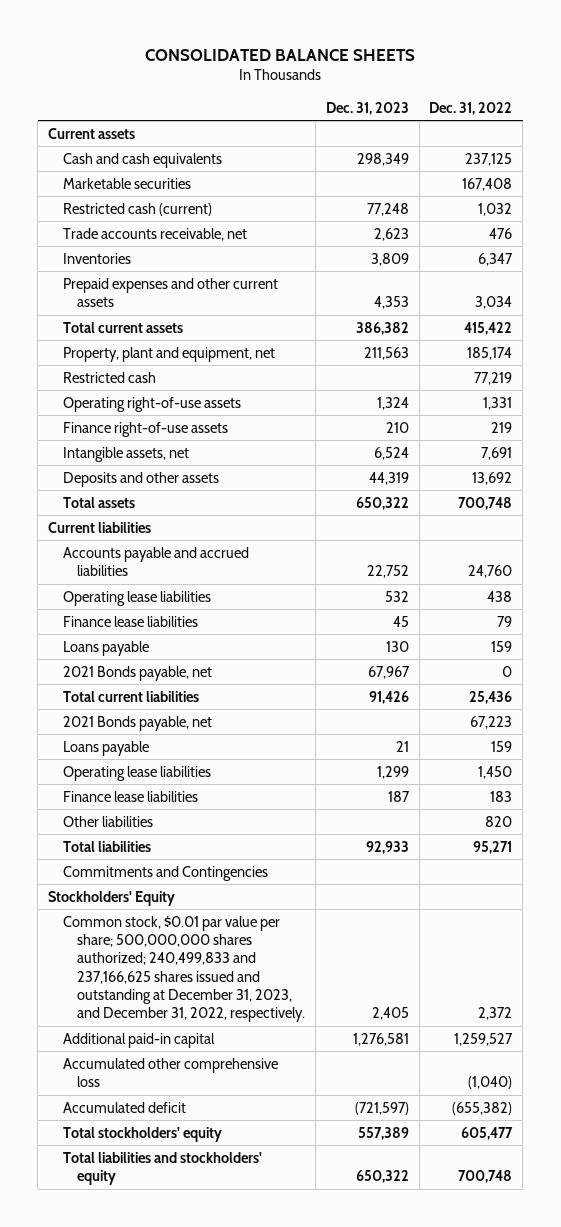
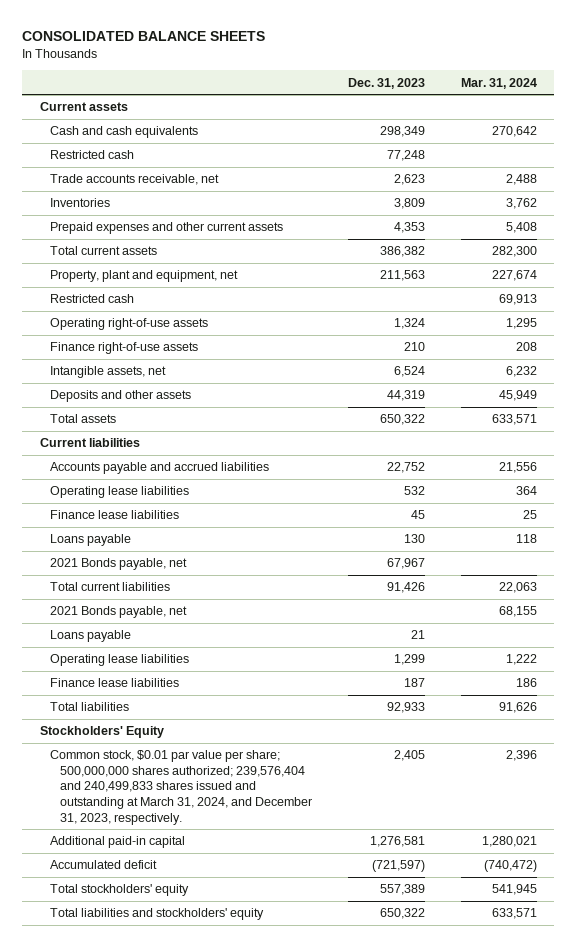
- | Dec. 31, 2023 | Dec. 31, 2022
+ | Dec. 31, 2023 | Mar. 31, 2024
- Marketable securities | | 167,408
- Restricted cash (current) | 77,248 | 1,032
+ Restricted cash | 77,248 |
- Other liabilities | | 820
- Commitments and Contingencies
- Common stock, $0.01 par value per share; 500,000,000 shares authorized; 240,499,833 and 237,166,625 shares issued and outstanding at December 31, 2023, and December 31, 2022, respectively. | 2,405 | 2,372
+ Common stock, $0.01 par value per share; 500,000,000 shares authorized; 239,576,404 and 240,499,833 shares issued and outstanding at March 31, 2024, and December 31, 2023, respectively. | 2,405 | 2,396
- Accumulated other comprehensive loss | | (1,040)

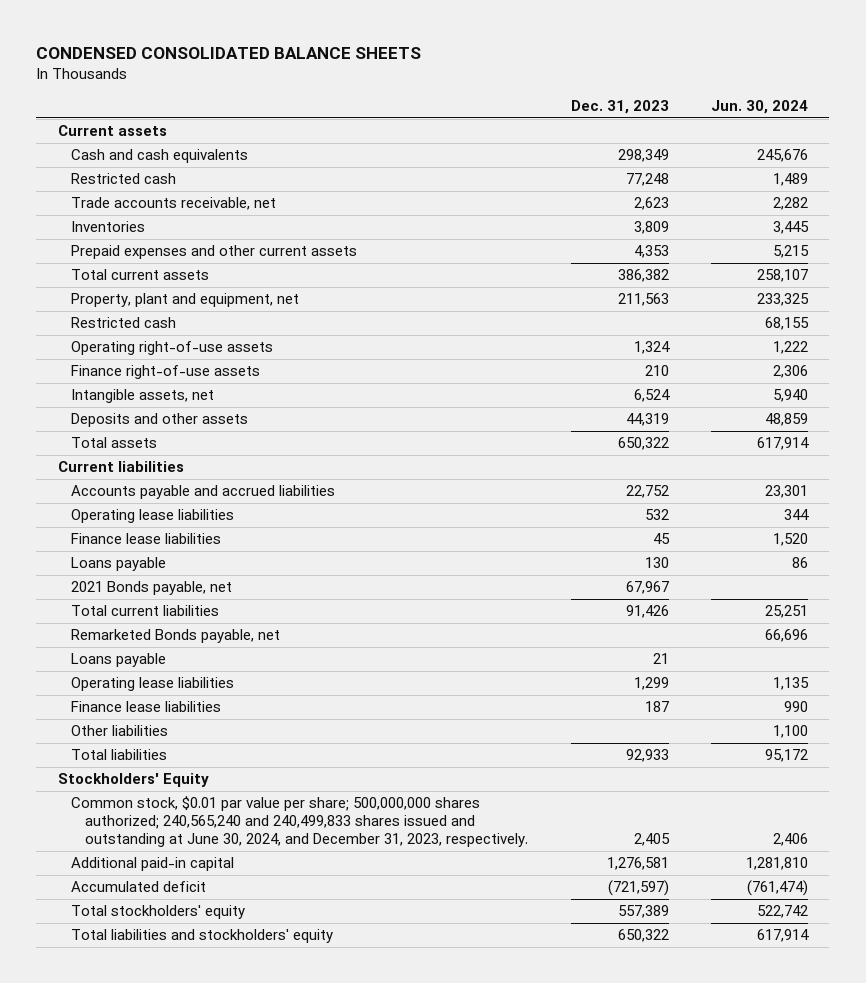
- CONSOLIDATED BALANCE SHEETS
+ CONDENSED CONSOLIDATED BALANCE SHEETS
- | Dec. 31, 2023 | Mar. 31, 2024
+ | Dec. 31, 2023 | Jun. 30, 2024
- 2021 Bonds payable, net | | 68,155
+ Remarketed Bonds payable, net | | 66,696
+ Other liabilities | | 1,100
- Common stock, $0.01 par value per share; 500,000,000 shares authorized; 239,576,404 and 240,499,833 shares issued and outstanding at March 31, 2024, and December 31, 2023, respectively. | 2,405 | 2,396
+ Common stock, $0.01 par value per share; 500,000,000 shares authorized; 240,565,240 and 240,499,833 shares issued and outstanding at June 30, 2024, and December 31, 2023, respectively. | 2,405 | 2,406

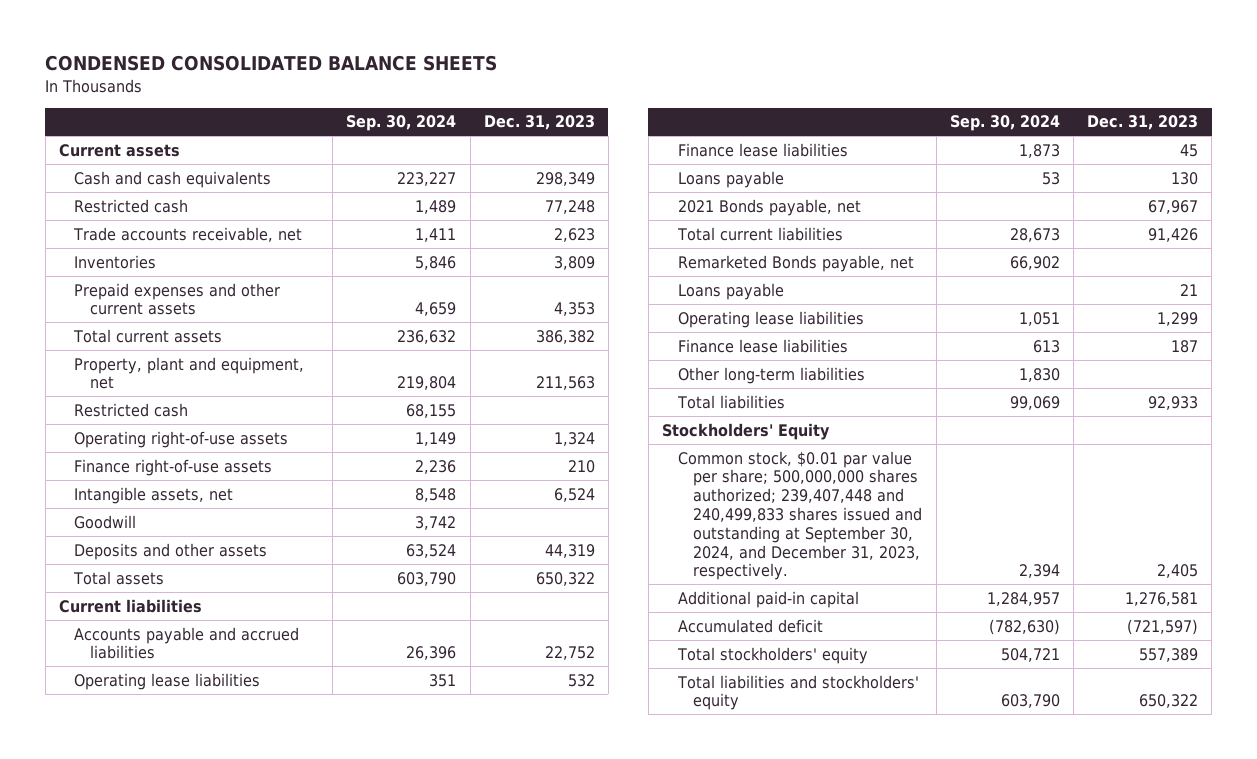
- | Dec. 31, 2023 | Jun. 30, 2024
+ | Sep. 30, 2024 | Dec. 31, 2023
+ Goodwill | 3,742 |
- Other liabilities | | 1,100
+ Other long-term liabilities | 1,830 |
- Common stock, $0.01 par value per share; 500,000,000 shares authorized; 240,565,240 and 240,499,833 shares issued and outstanding at June 30, 2024, and December 31, 2023, respectively. | 2,405 | 2,406
+ Common stock, $0.01 par value per share; 500,000,000 shares authorized; 239,407,448 and 240,499,833 shares issued and outstanding at September 30, 2024, and December 31, 2023, respectively. | 2,394 | 2,405

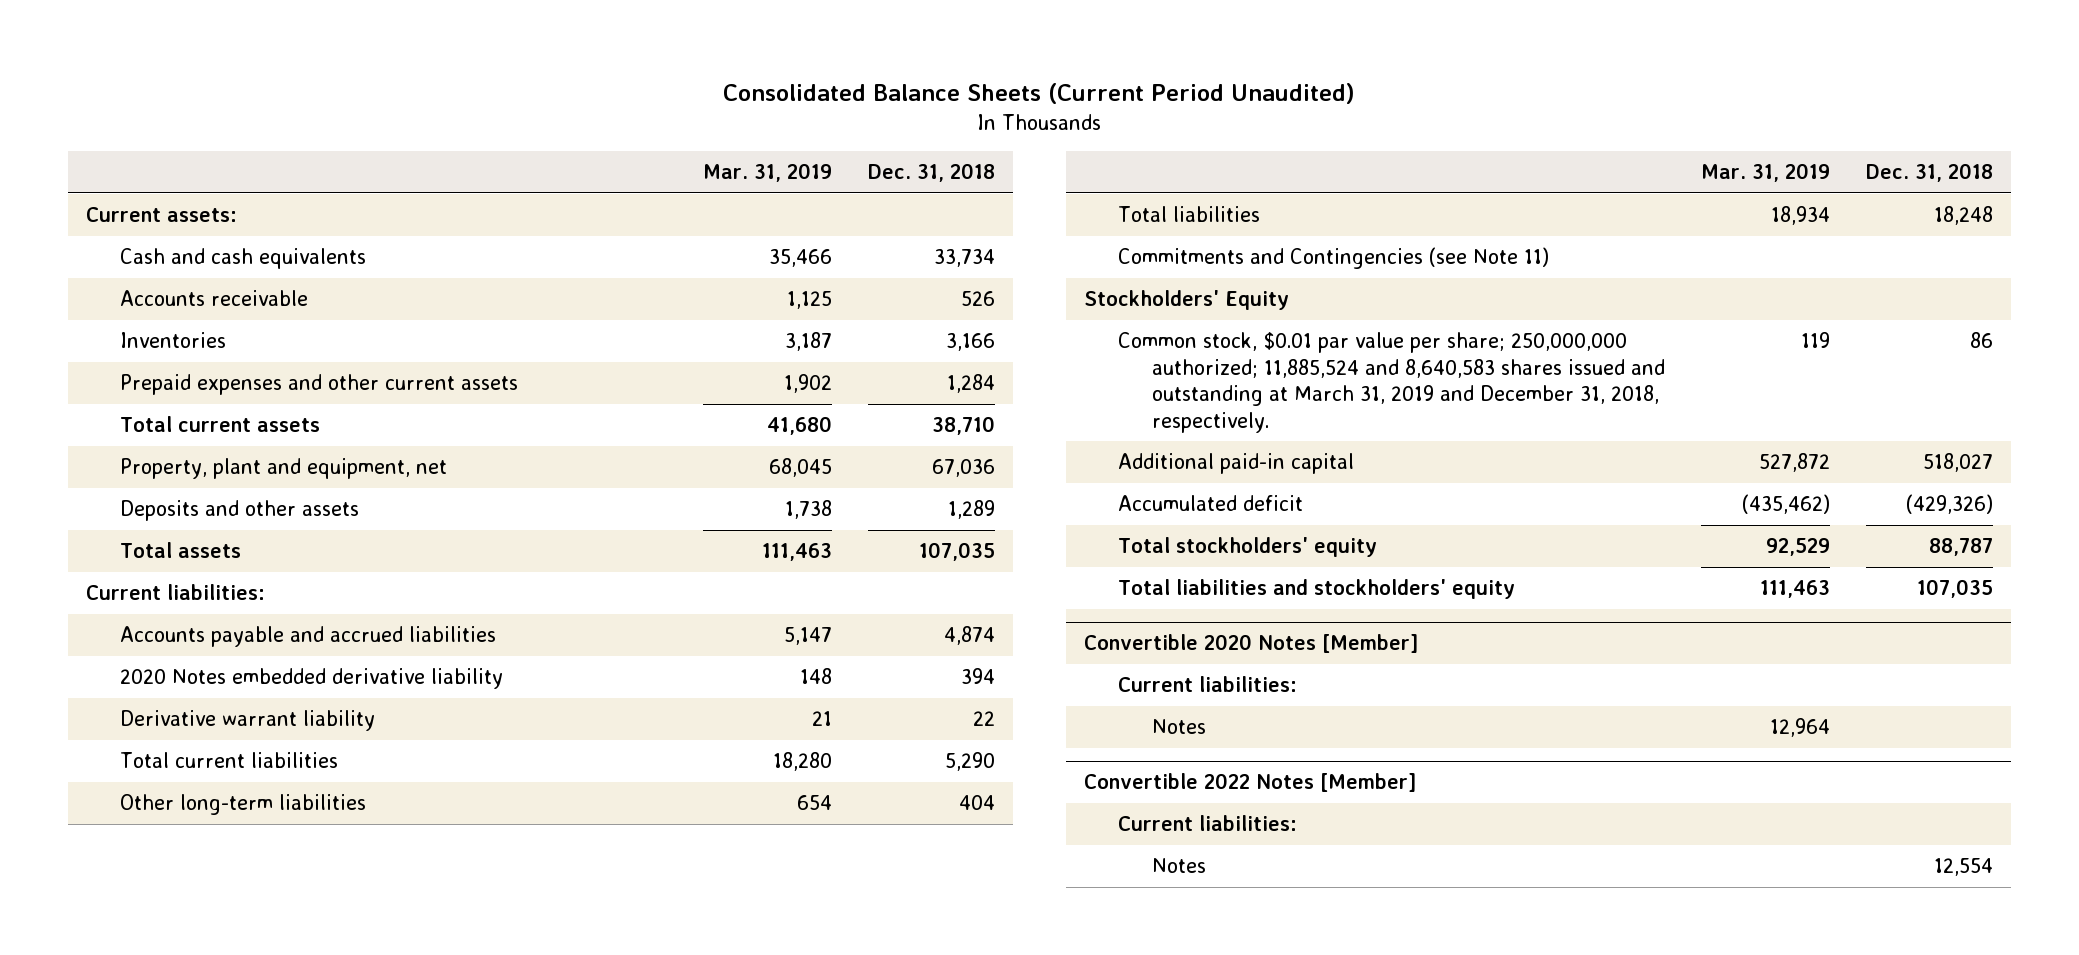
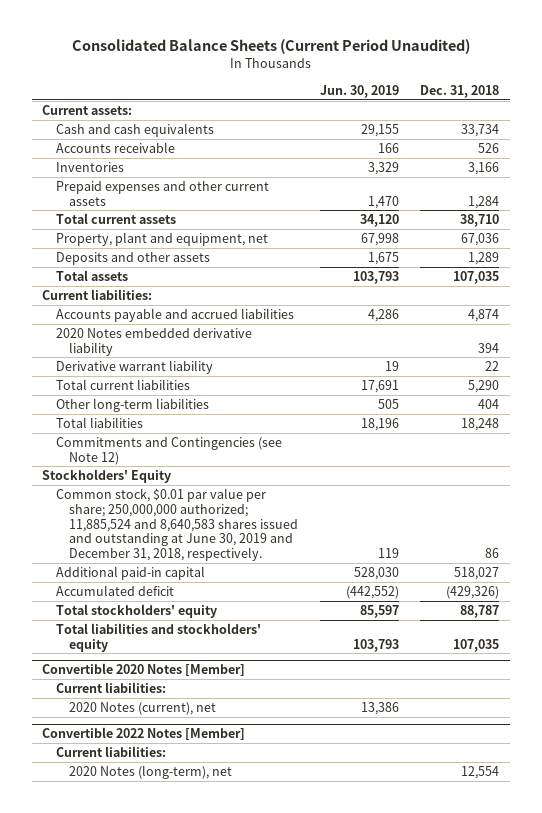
- | Mar. 31, 2019 | Dec. 31, 2018
+ | Jun. 30, 2019 | Dec. 31, 2018
- Commitments and Contingencies (see Note 11)
+ Commitments and Contingencies (see Note 12)
- Common stock, $0.01 par value per share; 250,000,000 authorized; 11,885,524 and 8,640,583 shares issued and outstanding at March 31, 2019 and December 31, 2018, respectively. | 119 | 86
+ Common stock, $0.01 par value per share; 250,000,000 authorized; 11,885,524 and 8,640,583 shares issued and outstanding at June 30, 2019 and December 31, 2018, respectively. | 119 | 86
@ Convertible 2020 Notes [Member]
- Notes | 12,964 |
+ 2020 Notes (current), net | 13,386 |
@ Convertible 2022 Notes [Member]
- Notes | | 12,554
+ 2020 Notes (long-term), net | | 12,554

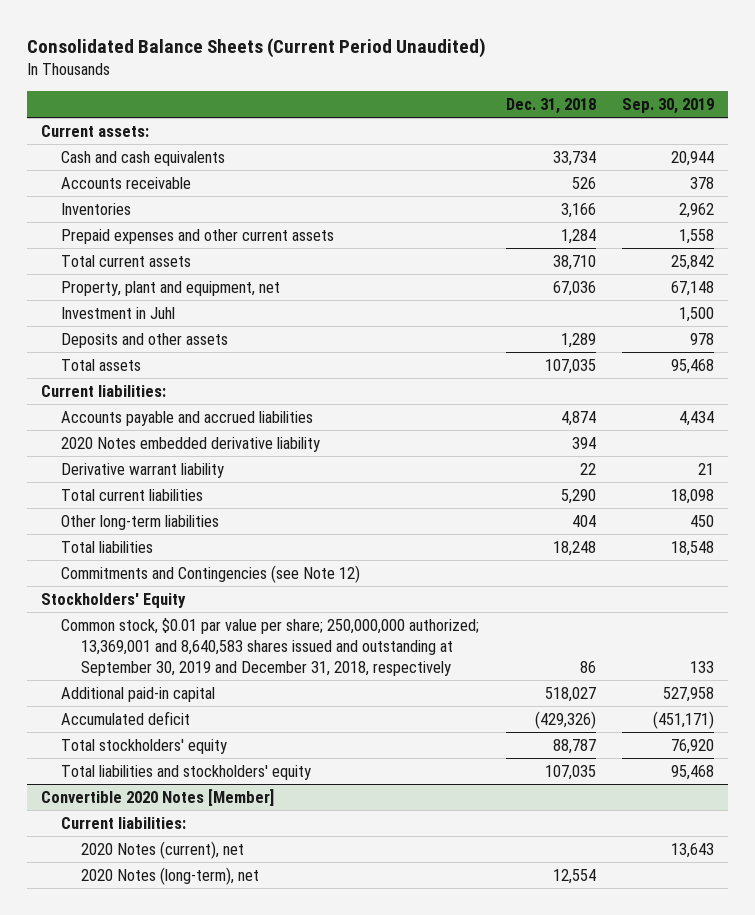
- | Jun. 30, 2019 | Dec. 31, 2018
+ | Dec. 31, 2018 | Sep. 30, 2019
+ Investment in Juhl | | 1,500
- Common stock, $0.01 par value per share; 250,000,000 authorized; 11,885,524 and 8,640,583 shares issued and outstanding at June 30, 2019 and December 31, 2018, respectively. | 119 | 86
+ Common stock, $0.01 par value per share; 250,000,000 authorized; 13,369,001 and 8,640,583 shares issued and outstanding at September 30, 2019 and December 31, 2018, respectively | 86 | 133
- Convertible 2022 Notes [Member]
- Current liabilities:

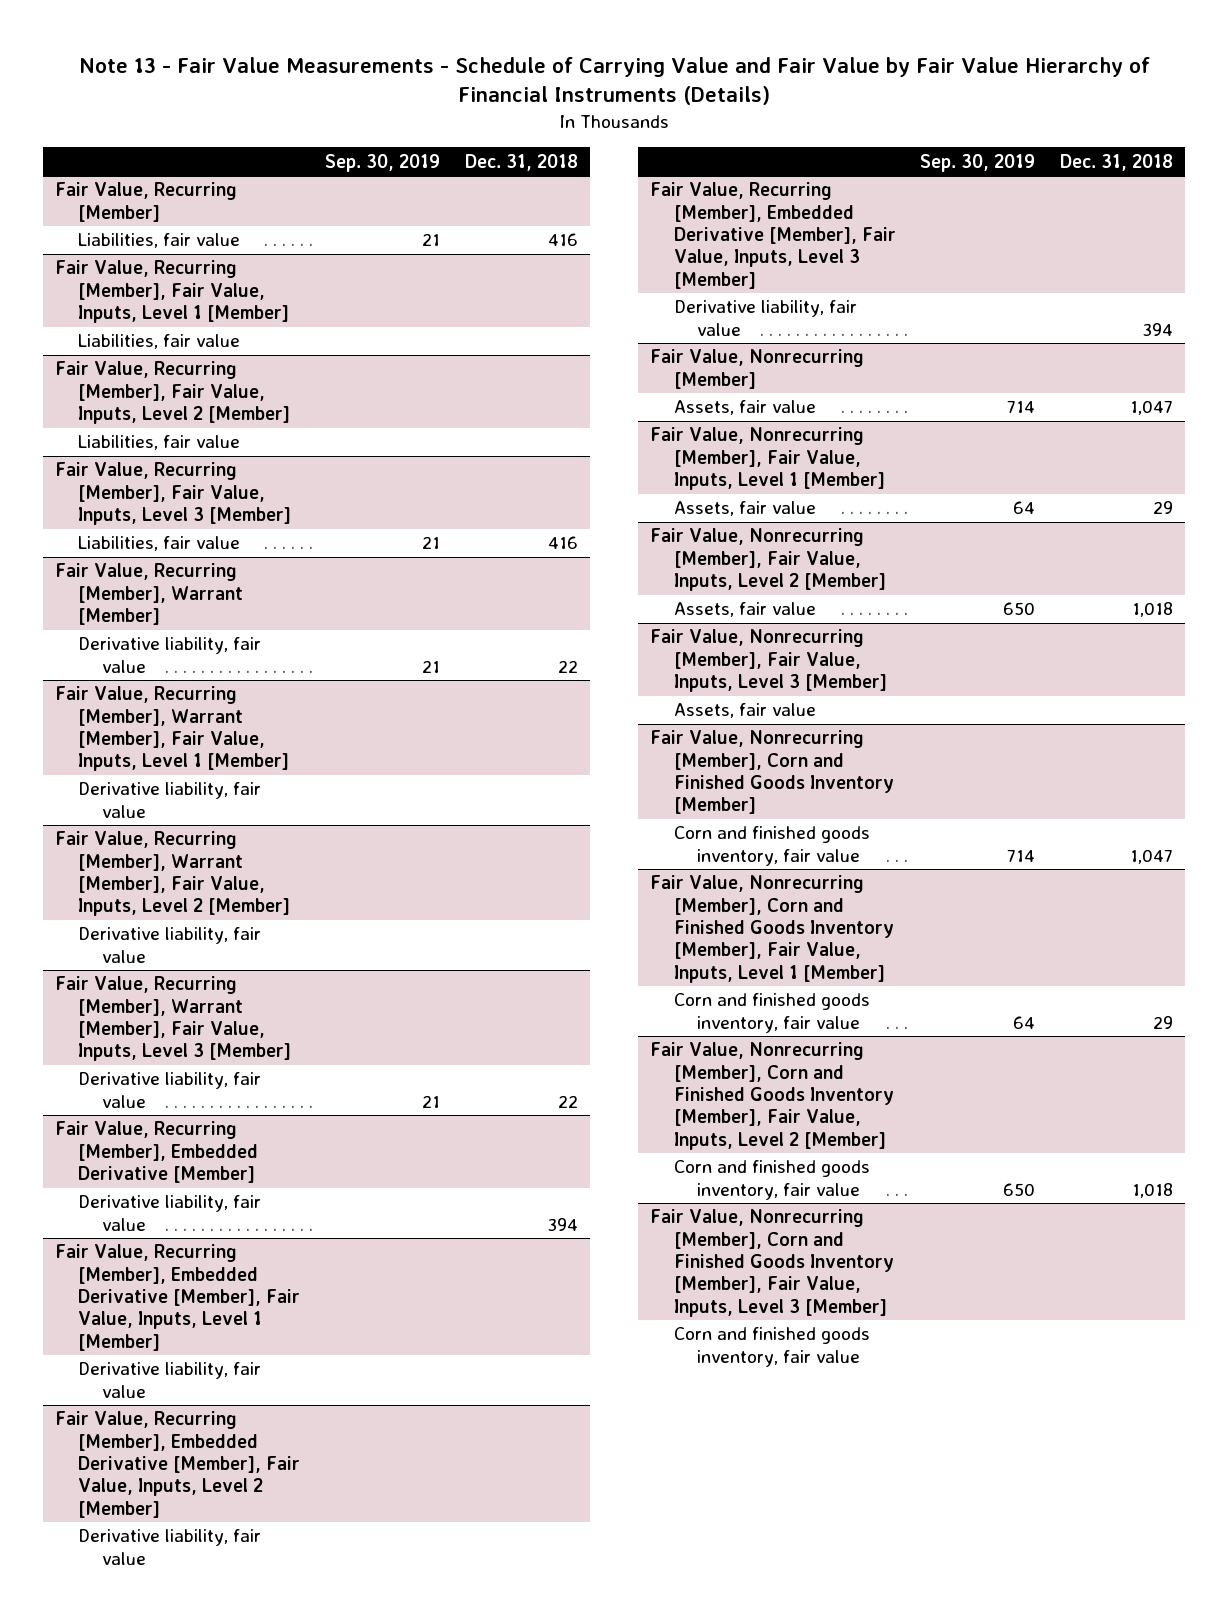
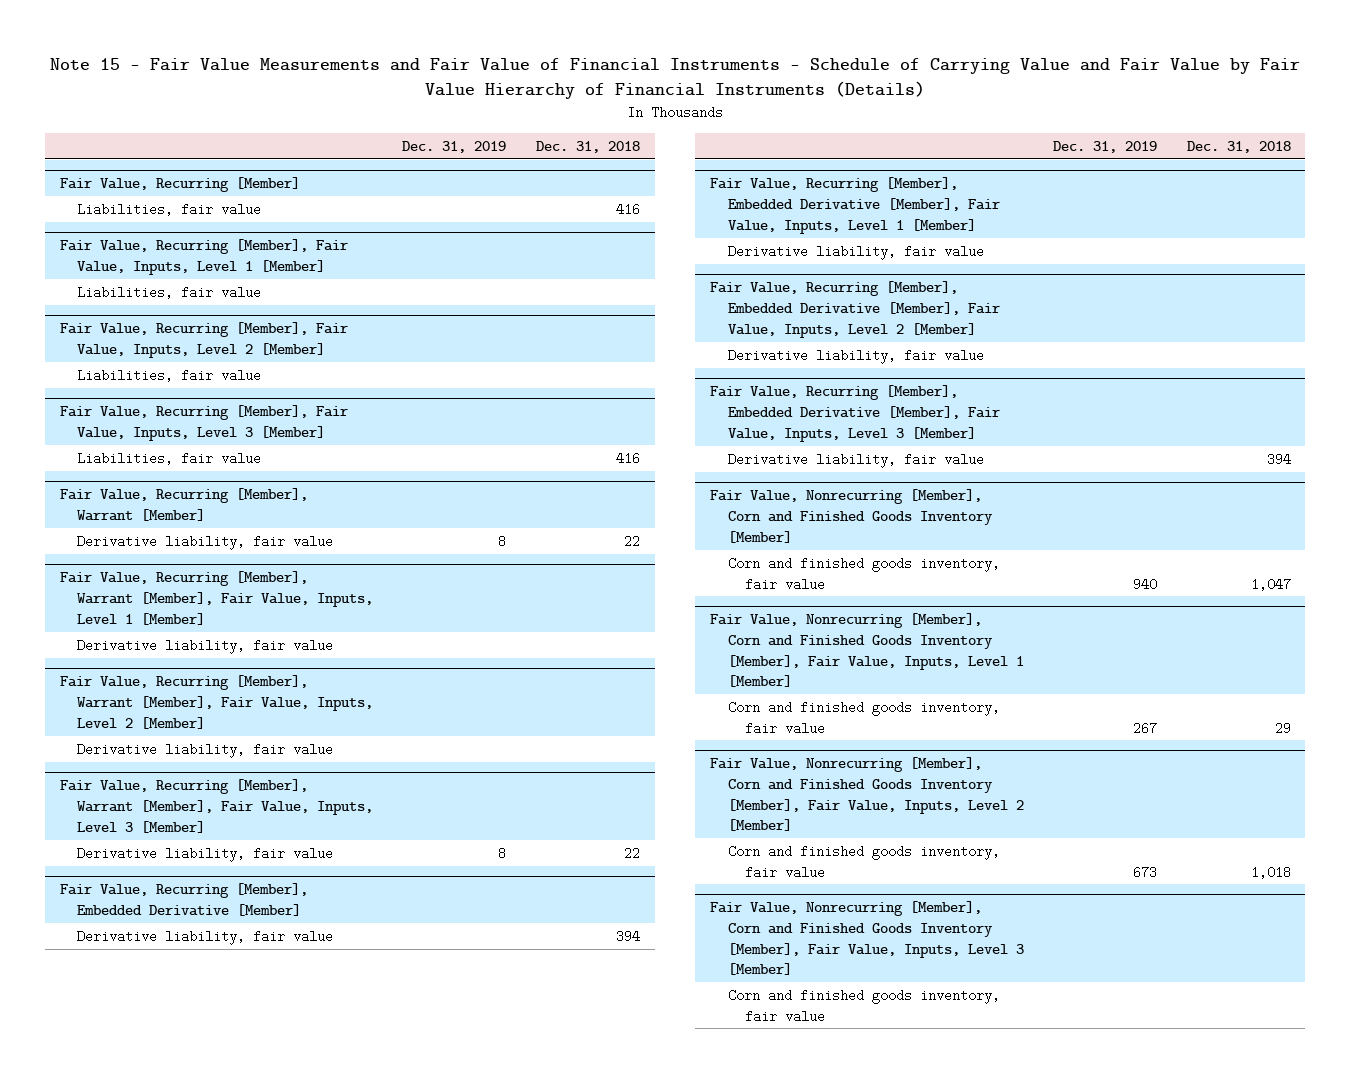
- Note 13 - Fair Value Measurements - Schedule of Carrying Value and Fair Value by Fair Value Hierarchy of Financial Instruments (Details)
+ Note 15 - Fair Value Measurements and Fair Value of Financial Instruments - Schedule of Carrying Value and Fair Value by Fair Value Hierarchy of Financial Instruments (Details)
- | Sep. 30, 2019 | Dec. 31, 2018
+ | Dec. 31, 2019 | Dec. 31, 2018
- Fair Value, Nonrecurring [Member]
- Assets, fair value | 714 | 1,047
- Fair Value, Nonrecurring [Member], Fair Value, Inputs, Level 1 [Member]
- Assets, fair value | 64 | 29
- Fair Value, Nonrecurring [Member], Fair Value, Inputs, Level 2 [Member]
- Assets, fair value | 650 | 1,018
- Fair Value, Nonrecurring [Member], Fair Value, Inputs, Level 3 [Member]
- Assets, fair value

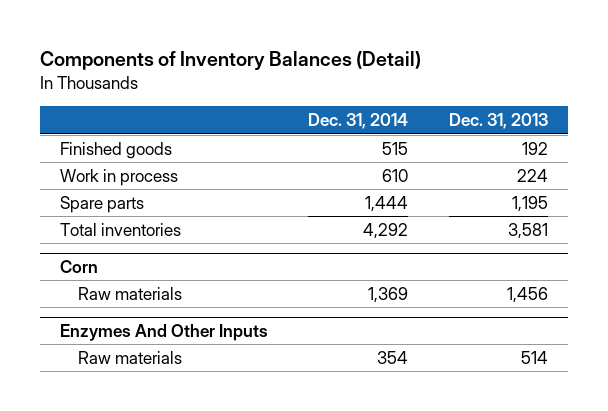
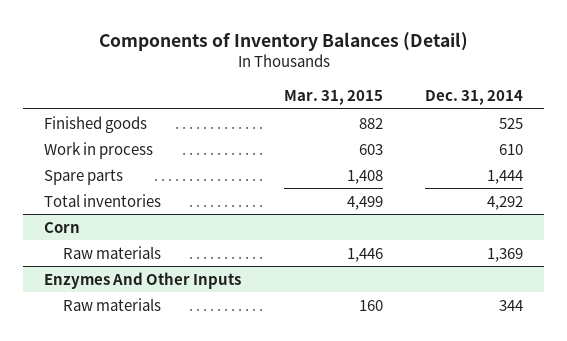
- | Dec. 31, 2014 | Dec. 31, 2013
+ | Mar. 31, 2015 | Dec. 31, 2014
- Finished goods | 515 | 192
+ Finished goods | 882 | 525
@ Enzymes And Other Inputs
- Raw materials | 354 | 514
+ Raw materials | 160 | 344

